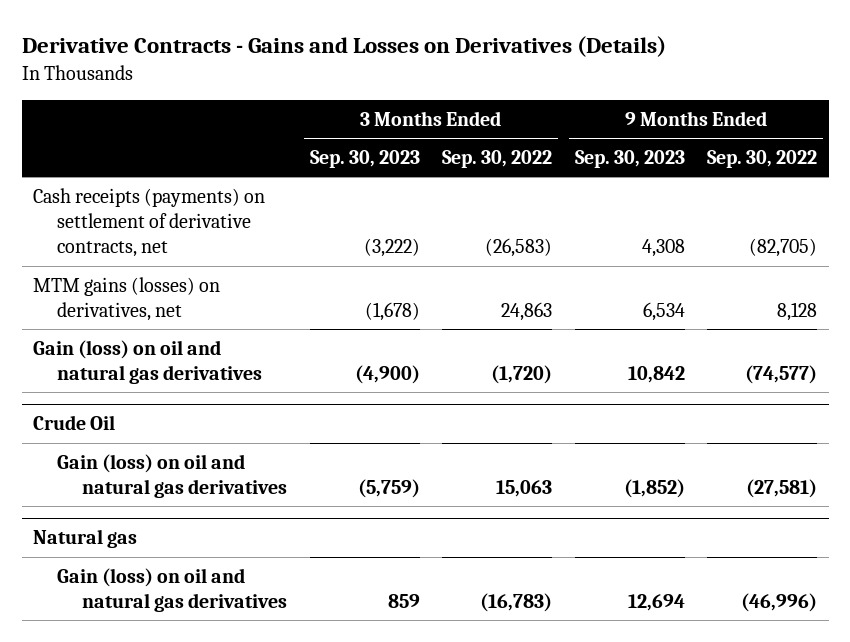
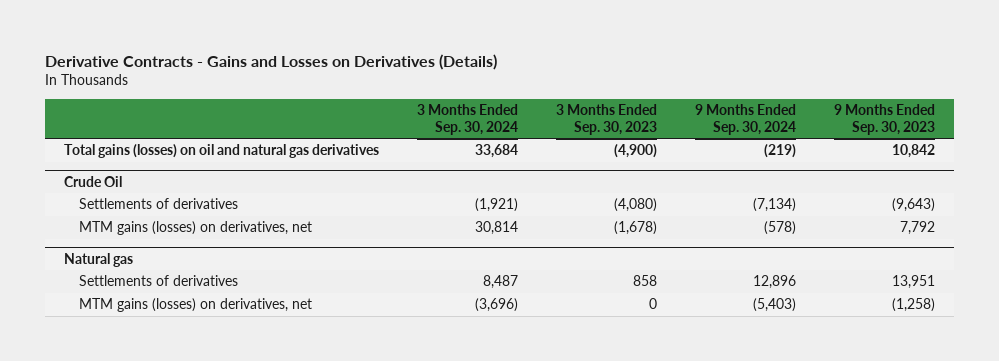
- | 3 Months Ended Sep. 30, 2023 | 3 Months Ended Sep. 30, 2022 | 9 Months Ended Sep. 30, 2023 | 9 Months Ended Sep. 30, 2022
+ | 3 Months Ended Sep. 30, 2024 | 3 Months Ended Sep. 30, 2023 | 9 Months Ended Sep. 30, 2024 | 9 Months Ended Sep. 30, 2023
- Cash receipts (payments) on settlement of derivative contracts, net | (3,222) | (26,583) | 4,308 | (82,705)
- MTM gains (losses) on derivatives, net | (1,678) | 24,863 | 6,534 | 8,128
- Gain (loss) on oil and natural gas derivatives | (4,900) | (1,720) | 10,842 | (74,577)
+ Total gains (losses) on oil and natural gas derivatives | 33,684 | (4,900) | (219) | 10,842
@ Crude Oil
- Gain (loss) on oil and natural gas derivatives | (5,759) | 15,063 | (1,852) | (27,581)
+ Settlements of derivatives | (1,921) | (4,080) | (7,134) | (9,643)
+ MTM gains (losses) on derivatives, net | 30,814 | (1,678) | (578) | 7,792
@ Natural gas
- Gain (loss) on oil and natural gas derivatives | 859 | (16,783) | 12,694 | (46,996)
+ Settlements of derivatives | 8,487 | 858 | 12,896 | 13,951
+ MTM gains (losses) on derivatives, net | (3,696) | 0 | (5,403) | (1,258)

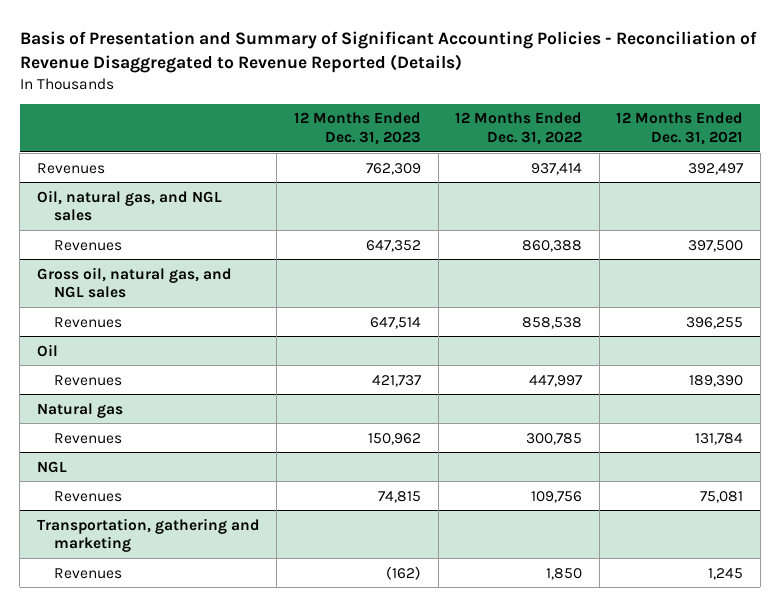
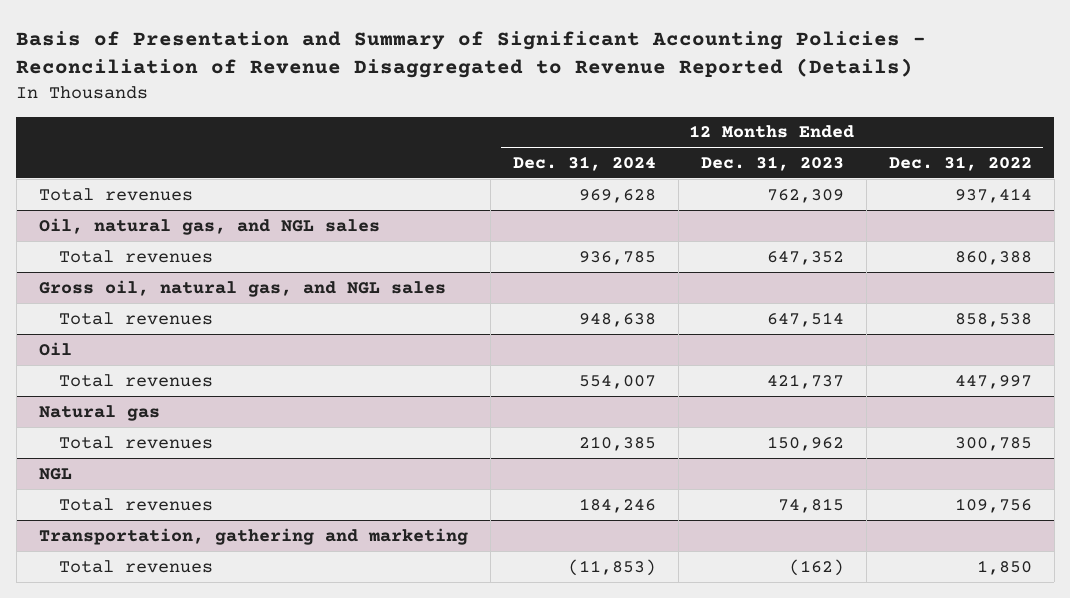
- | 12 Months Ended Dec. 31, 2023 | 12 Months Ended Dec. 31, 2022 | 12 Months Ended Dec. 31, 2021
+ | 12 Months Ended Dec. 31, 2024 | 12 Months Ended Dec. 31, 2023 | 12 Months Ended Dec. 31, 2022
- Revenues | 762,309 | 937,414 | 392,497
+ Total revenues | 969,628 | 762,309 | 937,414
@ Oil, natural gas, and NGL sales
- Revenues | 647,352 | 860,388 | 397,500
+ Total revenues | 936,785 | 647,352 | 860,388
@ Gross oil, natural gas, and NGL sales
- Revenues | 647,514 | 858,538 | 396,255
+ Total revenues | 948,638 | 647,514 | 858,538
@ Oil
- Revenues | 421,737 | 447,997 | 189,390
+ Total revenues | 554,007 | 421,737 | 447,997
@ Natural gas
- Revenues | 150,962 | 300,785 | 131,784
+ Total revenues | 210,385 | 150,962 | 300,785
@ NGL
- Revenues | 74,815 | 109,756 | 75,081
+ Total revenues | 184,246 | 74,815 | 109,756
@ Transportation, gathering and marketing
- Revenues | (162) | 1,850 | 1,245
+ Total revenues | (11,853) | (162) | 1,850

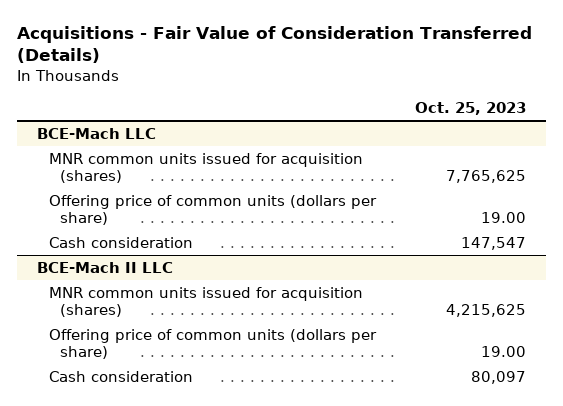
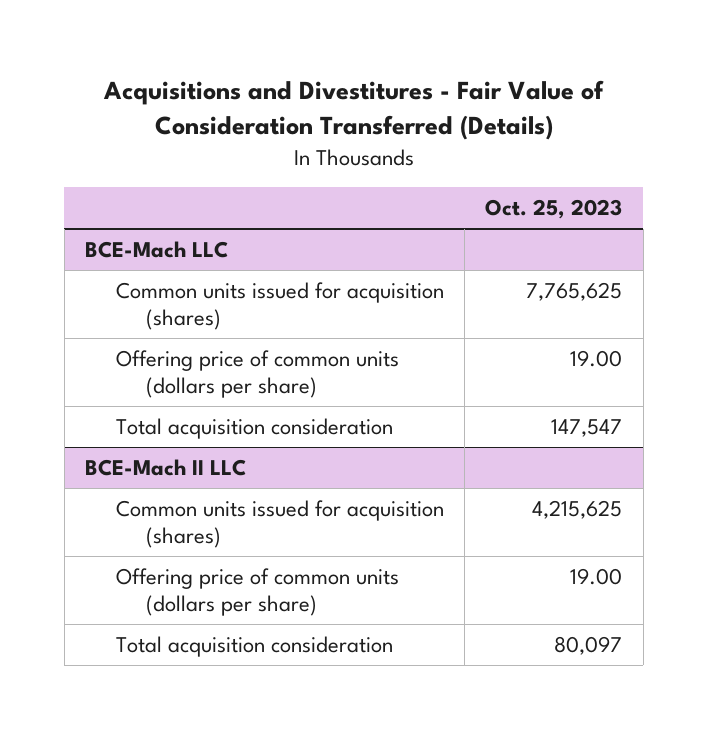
- Acquisitions - Fair Value of Consideration Transferred (Details)
+ Acquisitions and Divestitures - Fair Value of Consideration Transferred (Details)
@ BCE-Mach LLC
- MNR common units issued for acquisition (shares) | 7,765,625
+ Common units issued for acquisition (shares) | 7,765,625
- Cash consideration | 147,547
+ Total acquisition consideration | 147,547
@ BCE-Mach II LLC
- MNR common units issued for acquisition (shares) | 4,215,625
+ Common units issued for acquisition (shares) | 4,215,625
- Cash consideration | 80,097
+ Total acquisition consideration | 80,097

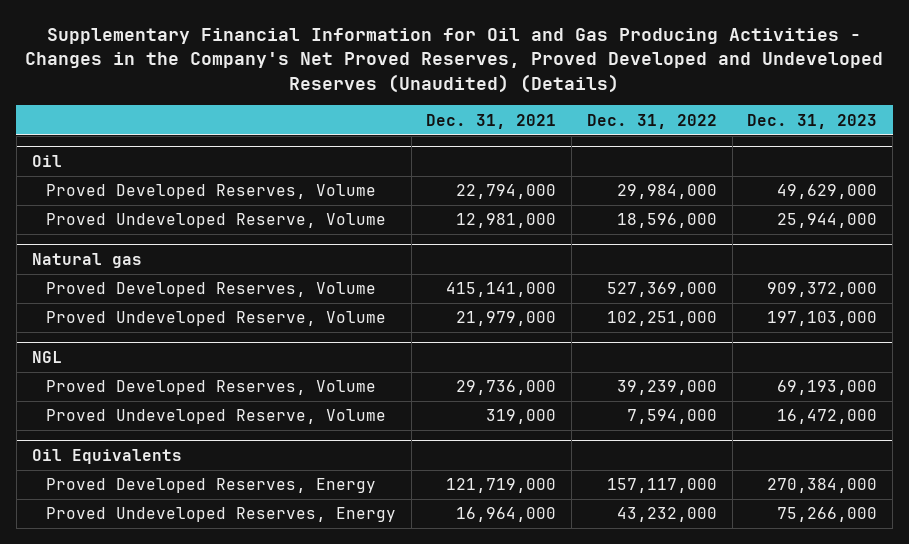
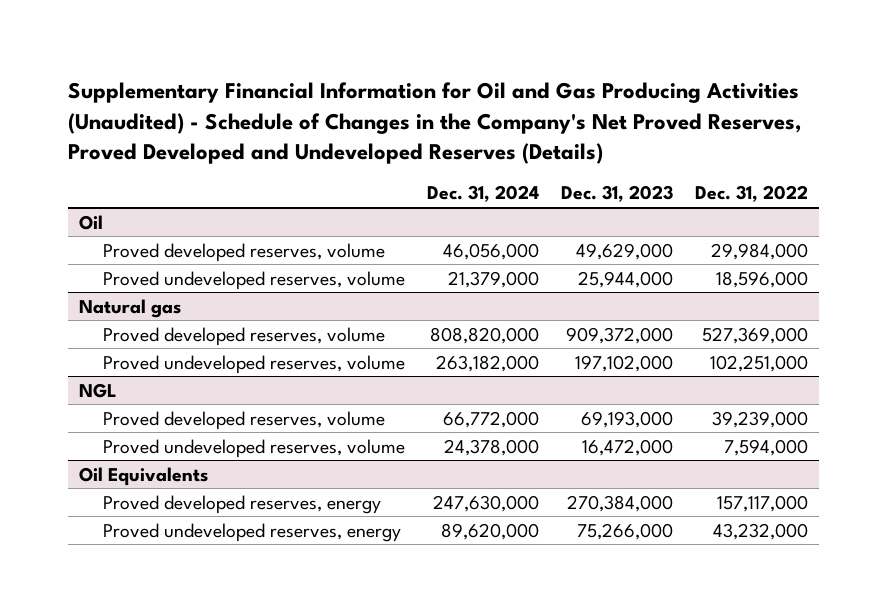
- Supplementary Financial Information for Oil and Gas Producing Activities - Changes in the Company's Net Proved Reserves, Proved Developed and Undeveloped Reserves (Unaudited) (Details)
+ Supplementary Financial Information for Oil and Gas Producing Activities (Unaudited) - Schedule of Changes in the Company's Net Proved Reserves, Proved Developed and Undeveloped Reserves (Details)
- | Dec. 31, 2021 | Dec. 31, 2022 | Dec. 31, 2023
+ | Dec. 31, 2024 | Dec. 31, 2023 | Dec. 31, 2022
@ Oil
- Proved Developed Reserves, Volume | 22,794,000 | 29,984,000 | 49,629,000
- Proved Undeveloped Reserve, Volume | 12,981,000 | 18,596,000 | 25,944,000
+ Proved developed reserves, volume | 46,056,000 | 49,629,000 | 29,984,000
+ Proved undeveloped reserves, volume | 21,379,000 | 25,944,000 | 18,596,000
@ Natural gas
- Proved Developed Reserves, Volume | 415,141,000 | 527,369,000 | 909,372,000
- Proved Undeveloped Reserve, Volume | 21,979,000 | 102,251,000 | 197,103,000
+ Proved developed reserves, volume | 808,820,000 | 909,372,000 | 527,369,000
+ Proved undeveloped reserves, volume | 263,182,000 | 197,102,000 | 102,251,000
@ NGL
- Proved Developed Reserves, Volume | 29,736,000 | 39,239,000 | 69,193,000
- Proved Undeveloped Reserve, Volume | 319,000 | 7,594,000 | 16,472,000
+ Proved developed reserves, volume | 66,772,000 | 69,193,000 | 39,239,000
+ Proved undeveloped reserves, volume | 24,378,000 | 16,472,000 | 7,594,000
@ Oil Equivalents
- Proved Developed Reserves, Energy | 121,719,000 | 157,117,000 | 270,384,000
- Proved Undeveloped Reserves, Energy | 16,964,000 | 43,232,000 | 75,266,000
+ Proved developed reserves, energy | 247,630,000 | 270,384,000 | 157,117,000
+ Proved undeveloped reserves, energy | 89,620,000 | 75,266,000 | 43,232,000

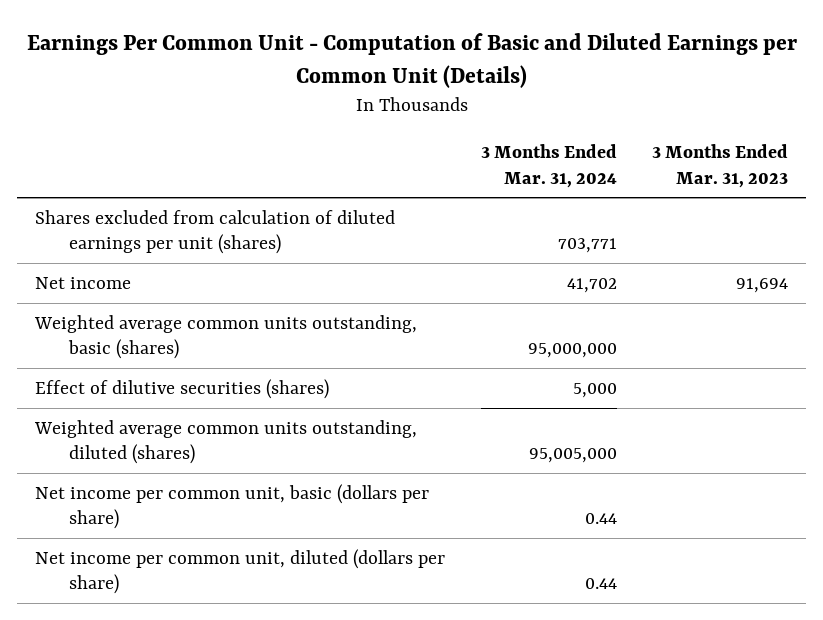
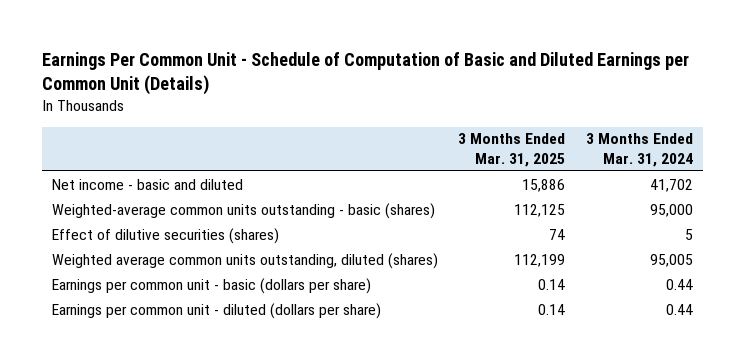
- Earnings Per Common Unit - Computation of Basic and Diluted Earnings per Common Unit (Details)
+ Earnings Per Common Unit - Schedule of Computation of Basic and Diluted Earnings per Common Unit (Details)
- | 3 Months Ended Mar. 31, 2024 | 3 Months Ended Mar. 31, 2023
+ | 3 Months Ended Mar. 31, 2025 | 3 Months Ended Mar. 31, 2024
- Shares excluded from calculation of diluted earnings per unit (shares) | 703,771 |
- Net income | 41,702 | 91,694
- Weighted average common units outstanding, basic (shares) | 95,000,000 |
- Effect of dilutive securities (shares) | 5,000 |
- Weighted average common units outstanding, diluted (shares) | 95,005,000 |
- Net income per common unit, basic (dollars per share) | 0.44 |
- Net income per common unit, diluted (dollars per share) | 0.44 |
+ Net income - basic and diluted | 15,886 | 41,702
+ Weighted-average common units outstanding - basic (shares) | 112,125 | 95,000
+ Effect of dilutive securities (shares) | 74 | 5
+ Weighted average common units outstanding, diluted (shares) | 112,199 | 95,005
+ Earnings per common unit - basic (dollars per share) | 0.14 | 0.44
+ Earnings per common unit - diluted (dollars per share) | 0.14 | 0.44

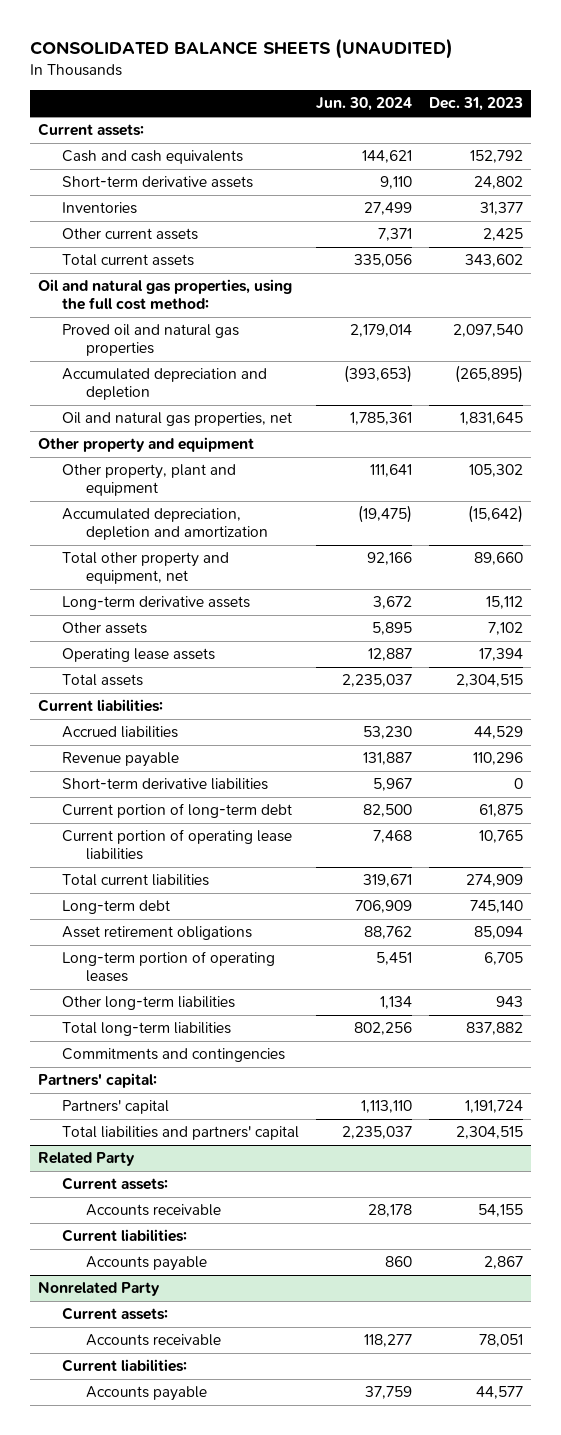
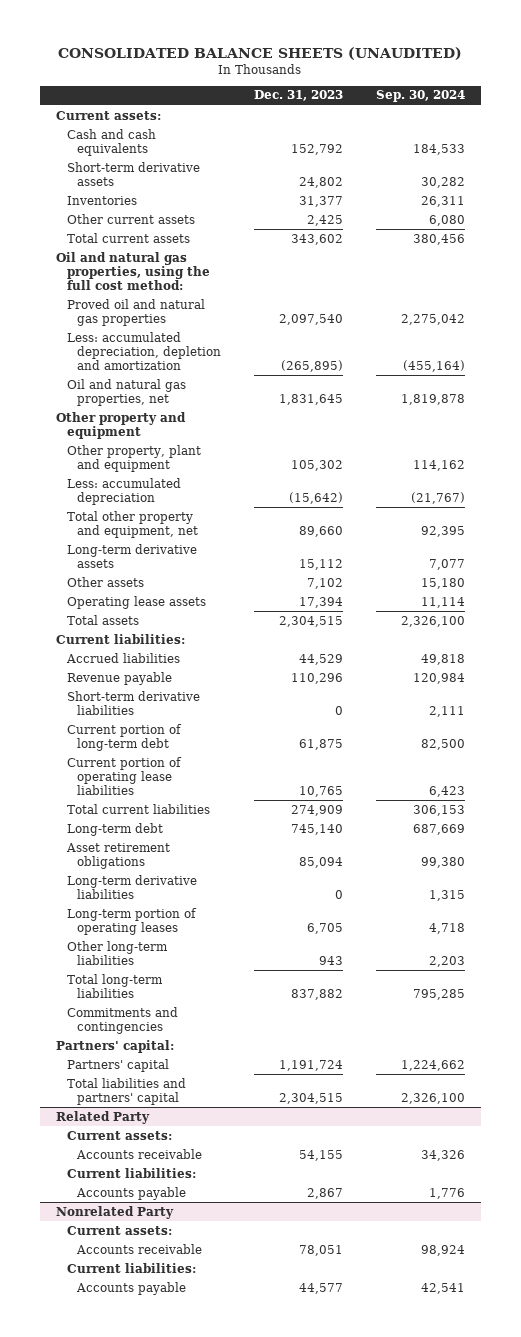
- | Jun. 30, 2024 | Dec. 31, 2023
+ | Dec. 31, 2023 | Sep. 30, 2024
- Accumulated depreciation and depletion | (393,653) | (265,895)
+ Less: accumulated depreciation, depletion and amortization | (265,895) | (455,164)
- Accumulated depreciation, depletion and amortization | (19,475) | (15,642)
+ Less: accumulated depreciation | (15,642) | (21,767)
+ Long-term derivative liabilities | 0 | 1,315

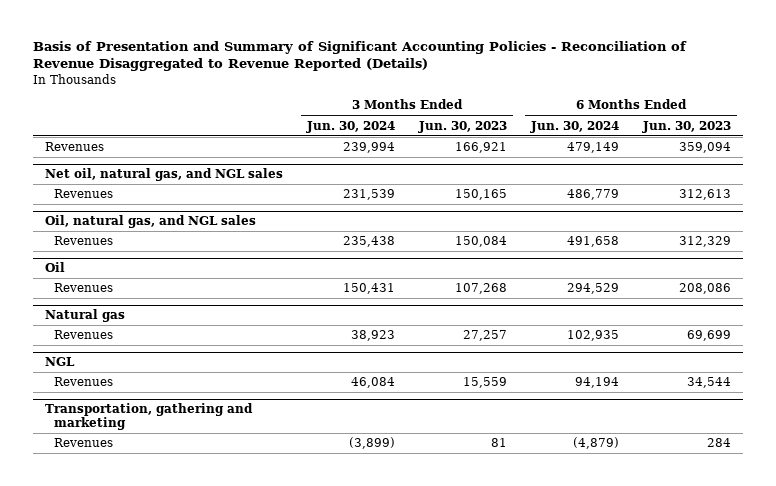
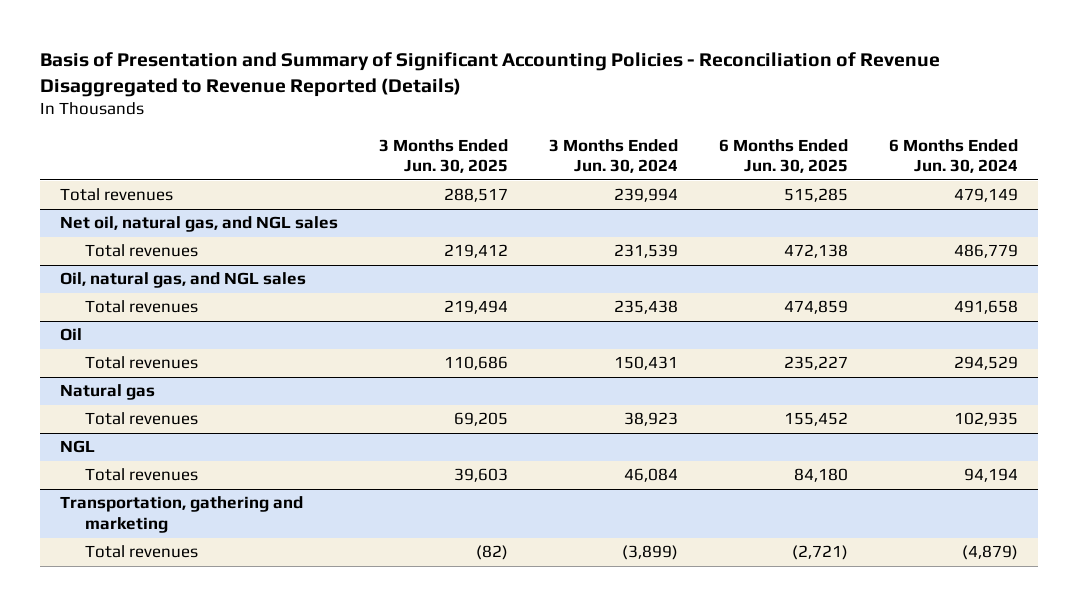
- | 3 Months Ended Jun. 30, 2024 | 3 Months Ended Jun. 30, 2023 | 6 Months Ended Jun. 30, 2024 | 6 Months Ended Jun. 30, 2023
+ | 3 Months Ended Jun. 30, 2025 | 3 Months Ended Jun. 30, 2024 | 6 Months Ended Jun. 30, 2025 | 6 Months Ended Jun. 30, 2024
- Revenues | 239,994 | 166,921 | 479,149 | 359,094
+ Total revenues | 288,517 | 239,994 | 515,285 | 479,149
@ Net oil, natural gas, and NGL sales
- Revenues | 231,539 | 150,165 | 486,779 | 312,613
+ Total revenues | 219,412 | 231,539 | 472,138 | 486,779
@ Oil, natural gas, and NGL sales
- Revenues | 235,438 | 150,084 | 491,658 | 312,329
+ Total revenues | 219,494 | 235,438 | 474,859 | 491,658
@ Oil
- Revenues | 150,431 | 107,268 | 294,529 | 208,086
+ Total revenues | 110,686 | 150,431 | 235,227 | 294,529
@ Natural gas
- Revenues | 38,923 | 27,257 | 102,935 | 69,699
+ Total revenues | 69,205 | 38,923 | 155,452 | 102,935
@ NGL
- Revenues | 46,084 | 15,559 | 94,194 | 34,544
+ Total revenues | 39,603 | 46,084 | 84,180 | 94,194
@ Transportation, gathering and marketing
- Revenues | (3,899) | 81 | (4,879) | 284
+ Total revenues | (82) | (3,899) | (2,721) | (4,879)

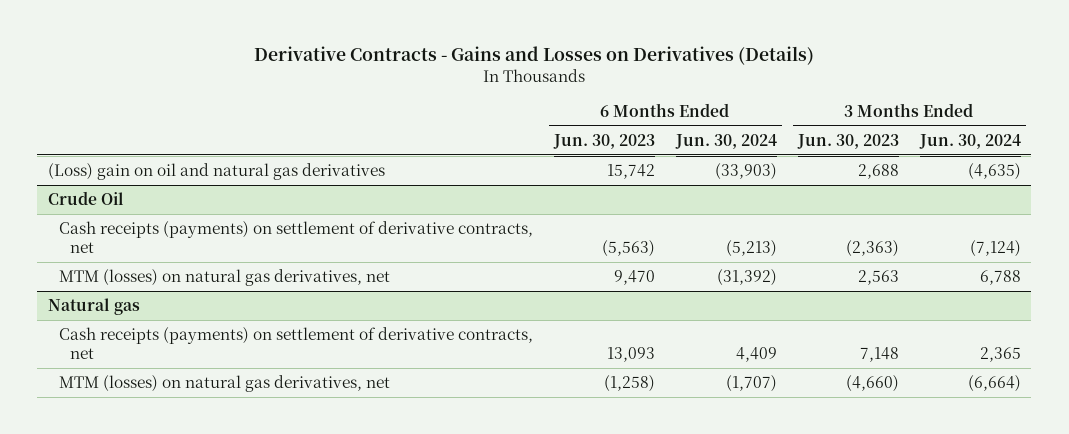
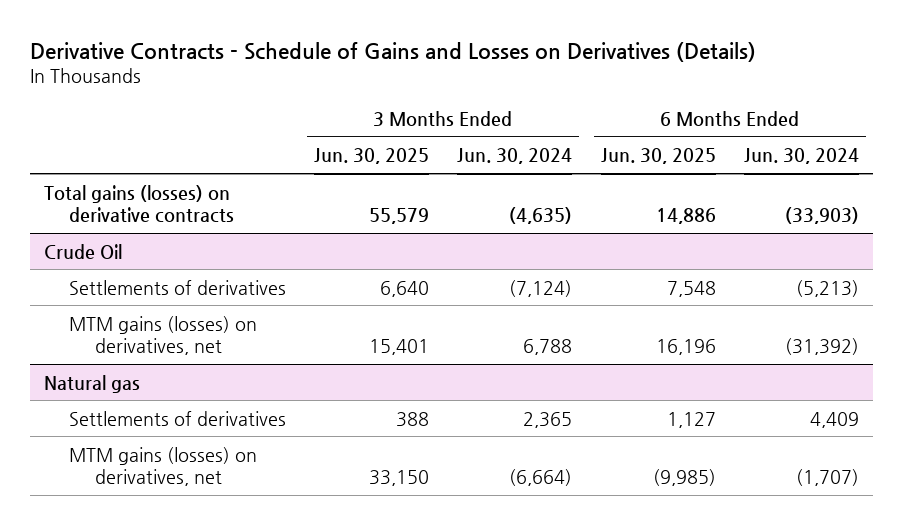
- Derivative Contracts - Gains and Losses on Derivatives (Details)
+ Derivative Contracts - Schedule of Gains and Losses on Derivatives (Details)
- | 6 Months Ended Jun. 30, 2023 | 6 Months Ended Jun. 30, 2024 | 3 Months Ended Jun. 30, 2023 | 3 Months Ended Jun. 30, 2024
+ | 3 Months Ended Jun. 30, 2025 | 3 Months Ended Jun. 30, 2024 | 6 Months Ended Jun. 30, 2025 | 6 Months Ended Jun. 30, 2024
- (Loss) gain on oil and natural gas derivatives | 15,742 | (33,903) | 2,688 | (4,635)
+ Total gains (losses) on derivative contracts | 55,579 | (4,635) | 14,886 | (33,903)
@ Crude Oil
- Cash receipts (payments) on settlement of derivative contracts, net | (5,563) | (5,213) | (2,363) | (7,124)
- MTM (losses) on natural gas derivatives, net | 9,470 | (31,392) | 2,563 | 6,788
+ Settlements of derivatives | 6,640 | (7,124) | 7,548 | (5,213)
+ MTM gains (losses) on derivatives, net | 15,401 | 6,788 | 16,196 | (31,392)
@ Natural gas
- Cash receipts (payments) on settlement of derivative contracts, net | 13,093 | 4,409 | 7,148 | 2,365
- MTM (losses) on natural gas derivatives, net | (1,258) | (1,707) | (4,660) | (6,664)
+ Settlements of derivatives | 388 | 2,365 | 1,127 | 4,409
+ MTM gains (losses) on derivatives, net | 33,150 | (6,664) | (9,985) | (1,707)

